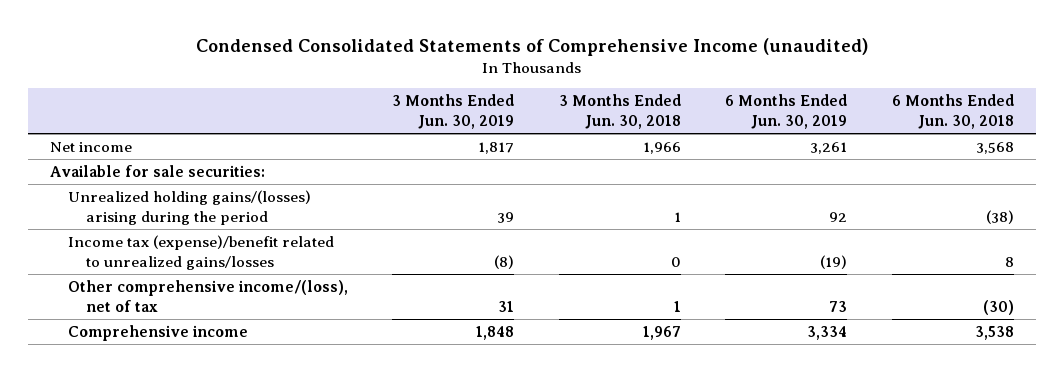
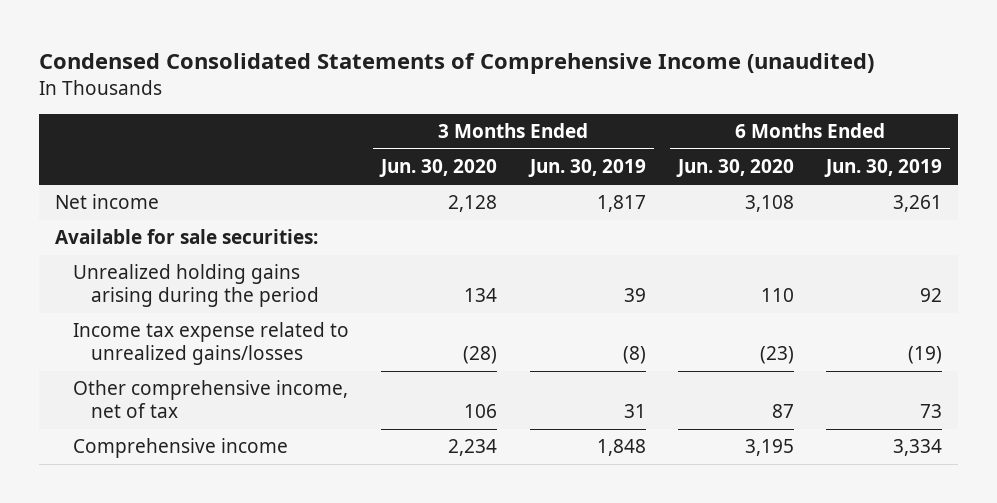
- | 3 Months Ended Jun. 30, 2019 | 3 Months Ended Jun. 30, 2018 | 6 Months Ended Jun. 30, 2019 | 6 Months Ended Jun. 30, 2018
+ | 3 Months Ended Jun. 30, 2020 | 3 Months Ended Jun. 30, 2019 | 6 Months Ended Jun. 30, 2020 | 6 Months Ended Jun. 30, 2019
- Unrealized holding gains/(losses) arising during the period | 39 | 1 | 92 | (38)
- Income tax (expense)/benefit related to unrealized gains/losses | (8) | 0 | (19) | 8
- Other comprehensive income/(loss), net of tax | 31 | 1 | 73 | (30)
+ Unrealized holding gains arising during the period | 134 | 39 | 110 | 92
+ Income tax expense related to unrealized gains/losses | (28) | (8) | (23) | (19)
+ Other comprehensive income, net of tax | 106 | 31 | 87 | 73

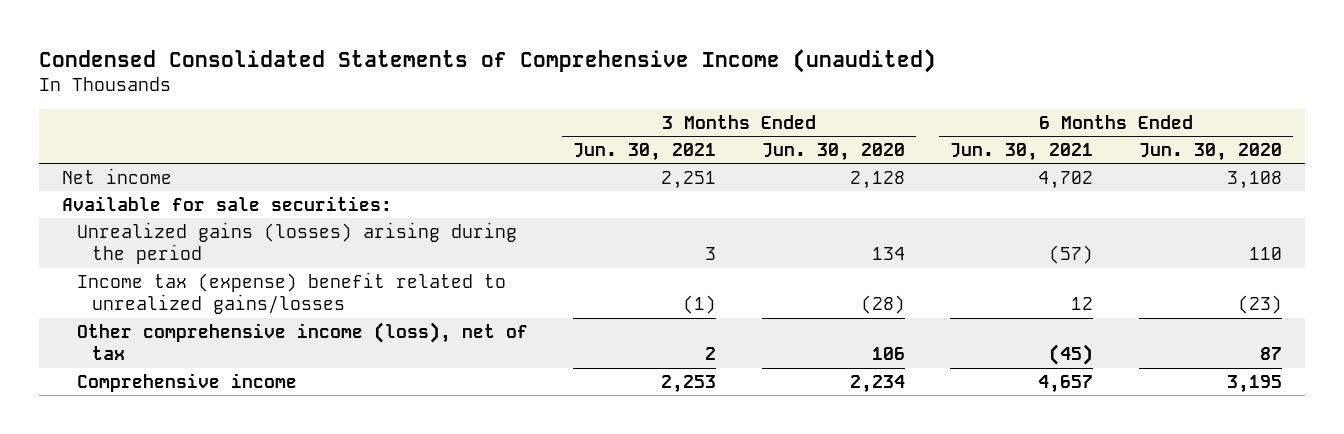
- | 3 Months Ended Jun. 30, 2020 | 3 Months Ended Jun. 30, 2019 | 6 Months Ended Jun. 30, 2020 | 6 Months Ended Jun. 30, 2019
+ | 3 Months Ended Jun. 30, 2021 | 3 Months Ended Jun. 30, 2020 | 6 Months Ended Jun. 30, 2021 | 6 Months Ended Jun. 30, 2020
- Unrealized holding gains arising during the period | 134 | 39 | 110 | 92
- Income tax expense related to unrealized gains/losses | (28) | (8) | (23) | (19)
- Other comprehensive income, net of tax | 106 | 31 | 87 | 73
+ Unrealized gains (losses) arising during the period | 3 | 134 | (57) | 110
+ Income tax (expense) benefit related to unrealized gains/losses | (1) | (28) | 12 | (23)
+ Other comprehensive income (loss), net of tax | 2 | 106 | (45) | 87

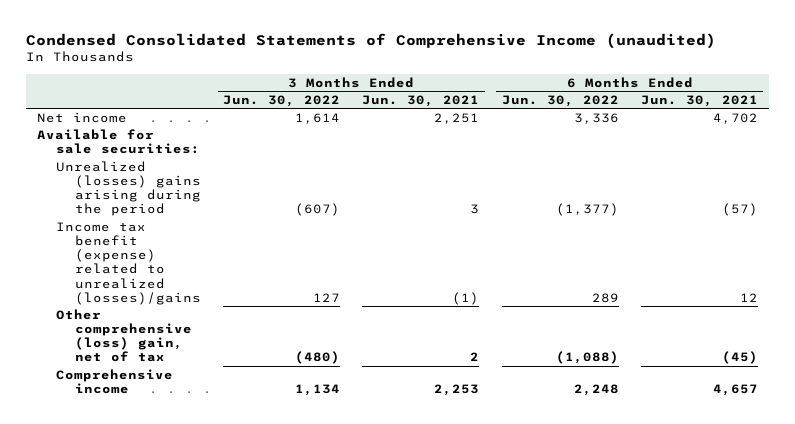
- | 3 Months Ended Jun. 30, 2021 | 3 Months Ended Jun. 30, 2020 | 6 Months Ended Jun. 30, 2021 | 6 Months Ended Jun. 30, 2020
+ | 3 Months Ended Jun. 30, 2022 | 3 Months Ended Jun. 30, 2021 | 6 Months Ended Jun. 30, 2022 | 6 Months Ended Jun. 30, 2021
- Unrealized gains (losses) arising during the period | 3 | 134 | (57) | 110
- Income tax (expense) benefit related to unrealized gains/losses | (1) | (28) | 12 | (23)
- Other comprehensive income (loss), net of tax | 2 | 106 | (45) | 87
+ Unrealized (losses) gains arising during the period | (607) | 3 | (1,377) | (57)
+ Income tax benefit (expense) related to unrealized (losses)/gains | 127 | (1) | 289 | 12
+ Other comprehensive (loss) gain, net of tax | (480) | 2 | (1,088) | (45)

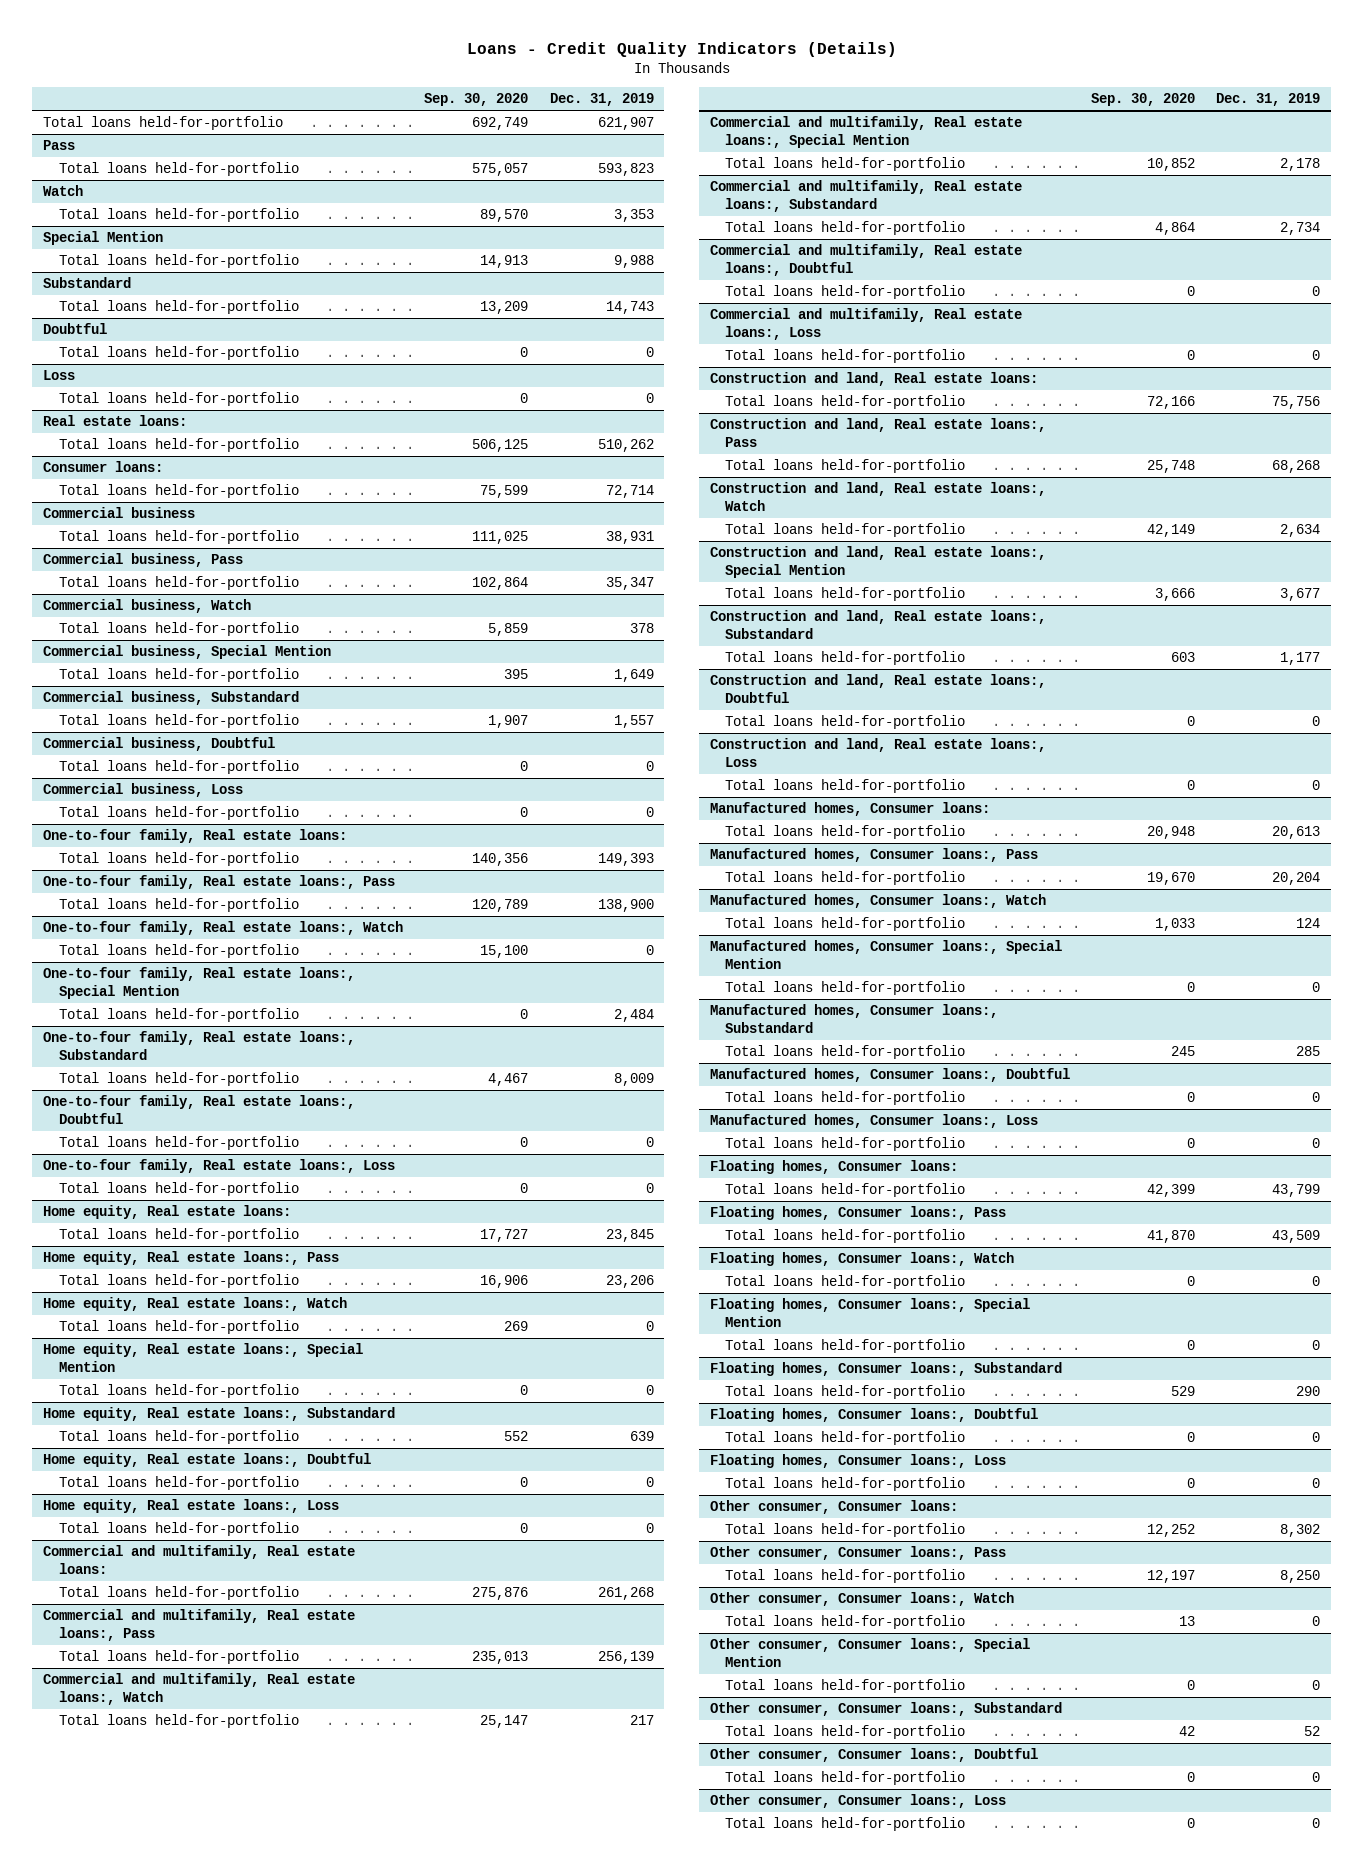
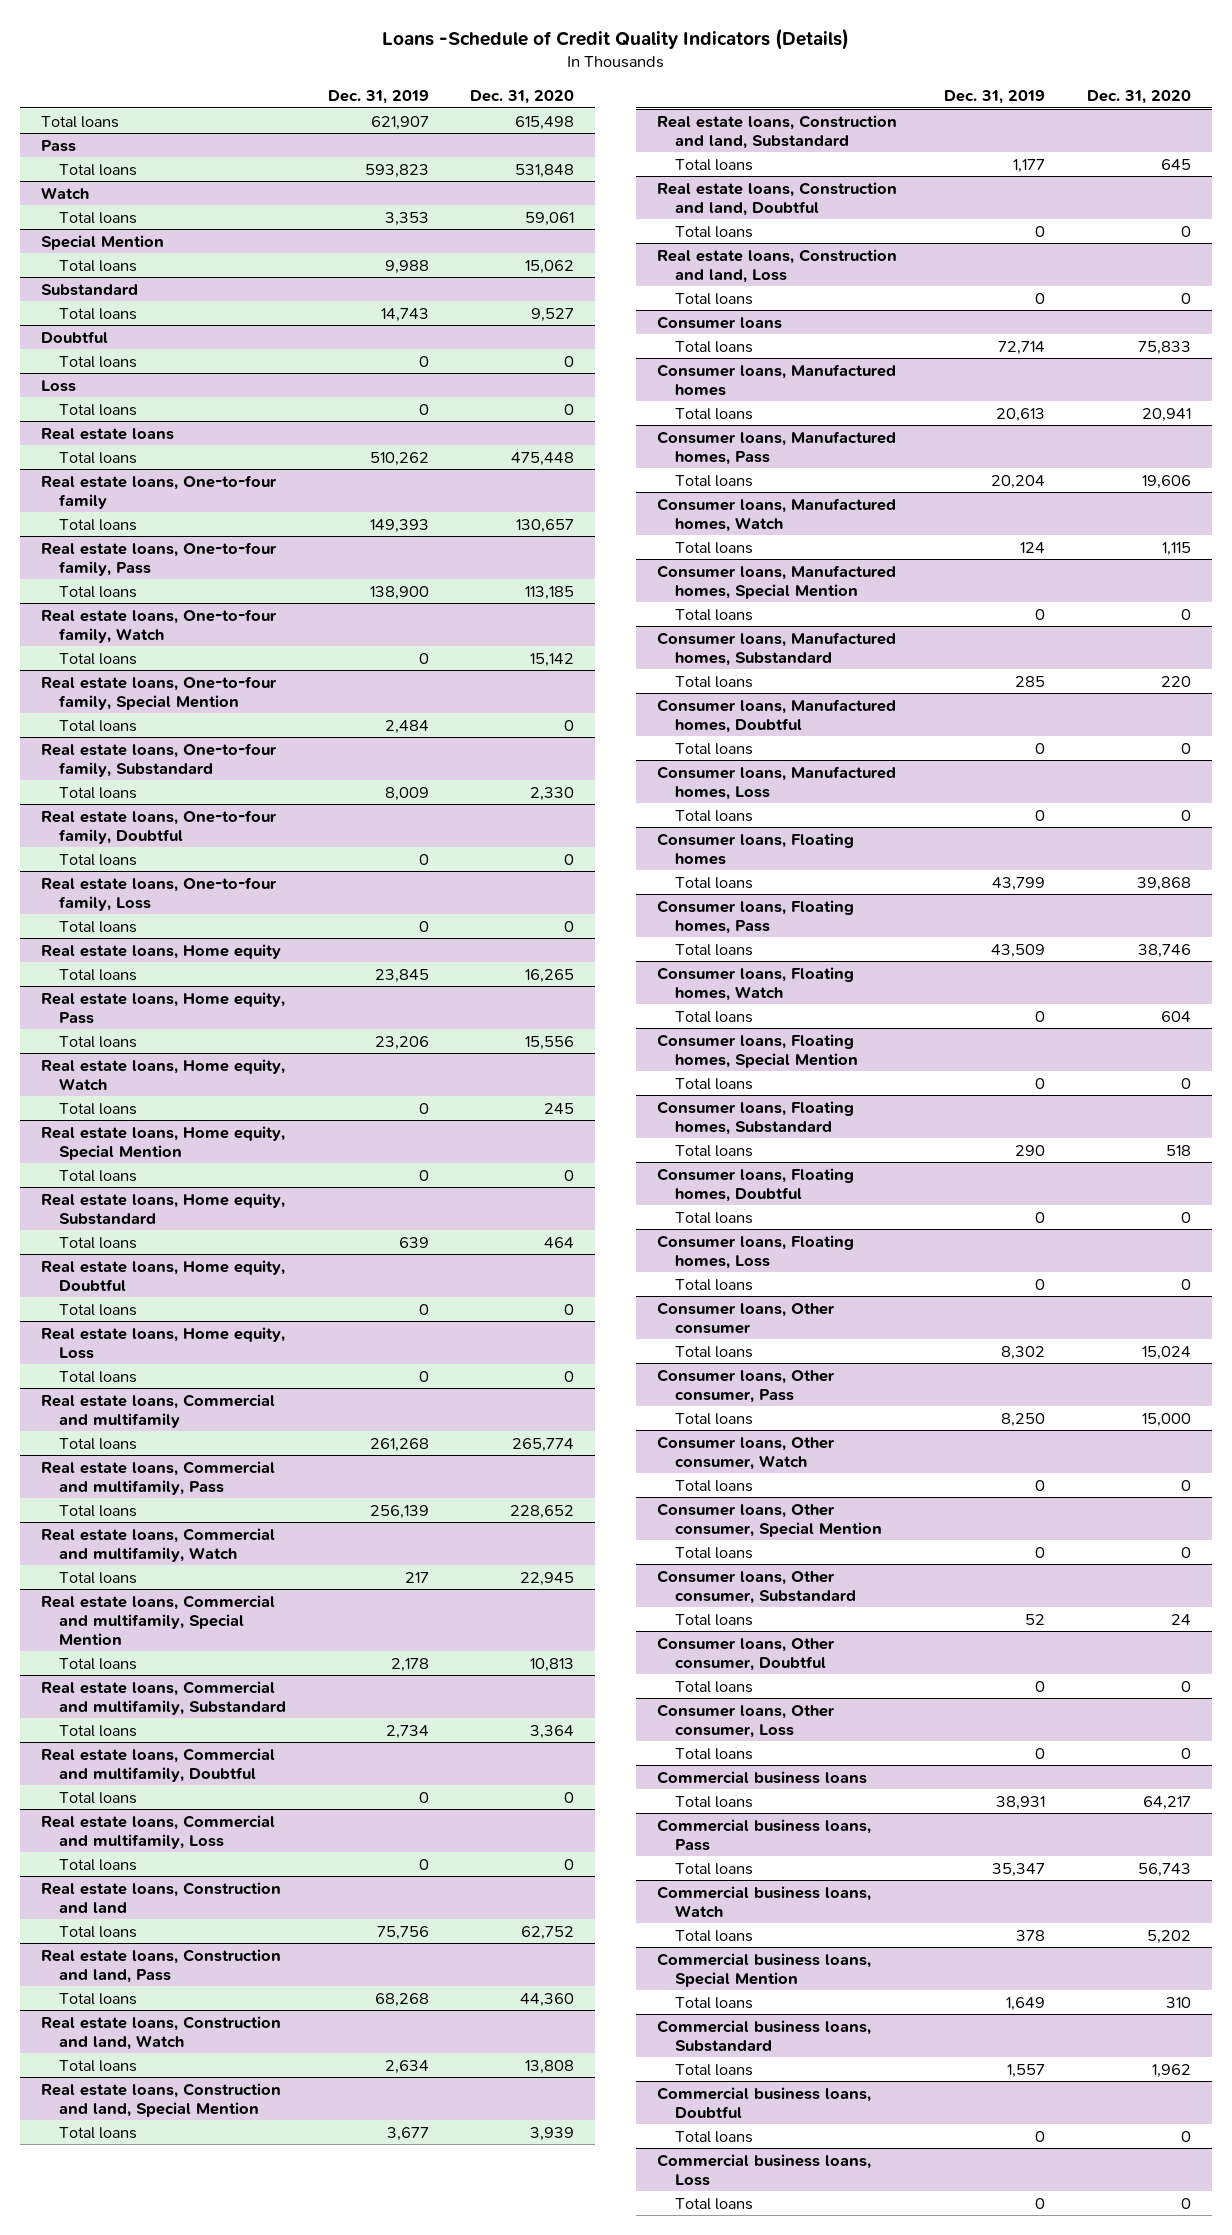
- Loans - Credit Quality Indicators (Details)
+ Loans -Schedule of Credit Quality Indicators (Details)
- | Sep. 30, 2020 | Dec. 31, 2019
+ | Dec. 31, 2019 | Dec. 31, 2020
- Total loans held-for-portfolio | 692,749 | 621,907
+ Total loans | 621,907 | 615,498
@ Pass
- Total loans held-for-portfolio | 575,057 | 593,823
+ Total loans | 593,823 | 531,848
@ Watch
- Total loans held-for-portfolio | 89,570 | 3,353
+ Total loans | 3,353 | 59,061
@ Special Mention
- Total loans held-for-portfolio | 14,913 | 9,988
+ Total loans | 9,988 | 15,062
@ Substandard
- Total loans held-for-portfolio | 13,209 | 14,743
+ Total loans | 14,743 | 9,527
@ Doubtful
- Total loans held-for-portfolio | 0 | 0
+ Total loans | 0 | 0
@ Loss
- Total loans held-for-portfolio | 0 | 0
- Real estate loans:
- Total loans held-for-portfolio | 506,125 | 510,262
- Consumer loans:
- Total loans held-for-portfolio | 75,599 | 72,714
- Commercial business
- Total loans held-for-portfolio | 111,025 | 38,931
- Commercial business, Pass
- Total loans held-for-portfolio | 102,864 | 35,347
- Commercial business, Watch
- Total loans held-for-portfolio | 5,859 | 378
- Commercial business, Special Mention
- Total loans held-for-portfolio | 395 | 1,649
- Commercial business, Substandard
- Total loans held-for-portfolio | 1,907 | 1,557
- Commercial business, Doubtful
- Total loans held-for-portfolio | 0 | 0
- Commercial business, Loss
- Total loans held-for-portfolio | 0 | 0
- One-to-four family, Real estate loans:
- Total loans held-for-portfolio | 140,356 | 149,393
- One-to-four family, Real estate loans:, Pass
- Total loans held-for-portfolio | 120,789 | 138,900
- One-to-four family, Real estate loans:, Watch
- Total loans held-for-portfolio | 15,100 | 0
- One-to-four family, Real estate loans:, Special Mention
- Total loans held-for-portfolio | 0 | 2,484
- One-to-four family, Real estate loans:, Substandard
- Total loans held-for-portfolio | 4,467 | 8,009
- One-to-four family, Real estate loans:, Doubtful
- Total loans held-for-portfolio | 0 | 0
- One-to-four family, Real estate loans:, Loss
- Total loans held-for-portfolio | 0 | 0
- Home equity, Real estate loans:
- Total loans held-for-portfolio | 17,727 | 23,845
- Home equity, Real estate loans:, Pass
- Total loans held-for-portfolio | 16,906 | 23,206
- Home equity, Real estate loans:, Watch
- Total loans held-for-portfolio | 269 | 0
- Home equity, Real estate loans:, Special Mention
- Total loans held-for-portfolio | 0 | 0
- Home equity, Real estate loans:, Substandard
- Total loans held-for-portfolio | 552 | 639
- Home equity, Real estate loans:, Doubtful
- Total loans held-for-portfolio | 0 | 0
- Home equity, Real estate loans:, Loss
- Total loans held-for-portfolio | 0 | 0
- Commercial and multifamily, Real estate loans:
- Total loans held-for-portfolio | 275,876 | 261,268
- Commercial and multifamily, Real estate loans:, Pass
- Total loans held-for-portfolio | 235,013 | 256,139
- Commercial and multifamily, Real estate loans:, Watch
- Total loans held-for-portfolio | 25,147 | 217
- Commercial and multifamily, Real estate loans:, Special Mention
- Total loans held-for-portfolio | 10,852 | 2,178
- Commercial and multifamily, Real estate loans:, Substandard
- Total loans held-for-portfolio | 4,864 | 2,734
- Commercial and multifamily, Real estate loans:, Doubtful
- Total loans held-for-portfolio | 0 | 0
- Commercial and multifamily, Real estate loans:, Loss
- Total loans held-for-portfolio | 0 | 0
- Construction and land, Real estate loans:
- Total loans held-for-portfolio | 72,166 | 75,756
- Construction and land, Real estate loans:, Pass
- Total loans held-for-portfolio | 25,748 | 68,268
- Construction and land, Real estate loans:, Watch
- Total loans held-for-portfolio | 42,149 | 2,634
- Construction and land, Real estate loans:, Special Mention
- Total loans held-for-portfolio | 3,666 | 3,677
- Construction and land, Real estate loans:, Substandard
- Total loans held-for-portfolio | 603 | 1,177
- Construction and land, Real estate loans:, Doubtful
- Total loans held-for-portfolio | 0 | 0
- Construction and land, Real estate loans:, Loss
- Total loans held-for-portfolio | 0 | 0
- Manufactured homes, Consumer loans:
- Total loans held-for-portfolio | 20,948 | 20,613
- Manufactured homes, Consumer loans:, Pass
- Total loans held-for-portfolio | 19,670 | 20,204
- Manufactured homes, Consumer loans:, Watch
- Total loans held-for-portfolio | 1,033 | 124
- Manufactured homes, Consumer loans:, Special Mention
- Total loans held-for-portfolio | 0 | 0
- Manufactured homes, Consumer loans:, Substandard
- Total loans held-for-portfolio | 245 | 285
- Manufactured homes, Consumer loans:, Doubtful
- Total loans held-for-portfolio | 0 | 0
- Manufactured homes, Consumer loans:, Loss
- Total loans held-for-portfolio | 0 | 0
- Floating homes, Consumer loans:
- Total loans held-for-portfolio | 42,399 | 43,799
- Floating homes, Consumer loans:, Pass
- Total loans held-for-portfolio | 41,870 | 43,509
- Floating homes, Consumer loans:, Watch
- Total loans held-for-portfolio | 0 | 0
- Floating homes, Consumer loans:, Special Mention
- Total loans held-for-portfolio | 0 | 0
- Floating homes, Consumer loans:, Substandard
- Total loans held-for-portfolio | 529 | 290
- Floating homes, Consumer loans:, Doubtful
- Total loans held-for-portfolio | 0 | 0
- Floating homes, Consumer loans:, Loss
- Total loans held-for-portfolio | 0 | 0
- Other consumer, Consumer loans:
- Total loans held-for-portfolio | 12,252 | 8,302
- Other consumer, Consumer loans:, Pass
- Total loans held-for-portfolio | 12,197 | 8,250
- Other consumer, Consumer loans:, Watch
- Total loans held-for-portfolio | 13 | 0
- Other consumer, Consumer loans:, Special Mention
- Total loans held-for-portfolio | 0 | 0
- Other consumer, Consumer loans:, Substandard
- Total loans held-for-portfolio | 42 | 52
- Other consumer, Consumer loans:, Doubtful
- Total loans held-for-portfolio | 0 | 0
- Other consumer, Consumer loans:, Loss
- Total loans held-for-portfolio | 0 | 0
@ Loss
+ Total loans | 0 | 0
+ Real estate loans
+ Total loans | 510,262 | 475,448
+ Real estate loans, One-to-four family
+ Total loans | 149,393 | 130,657
+ Real estate loans, One-to-four family, Pass
+ Total loans | 138,900 | 113,185
+ Real estate loans, One-to-four family, Watch
+ Total loans | 0 | 15,142
+ Real estate loans, One-to-four family, Special Mention
+ Total loans | 2,484 | 0
+ Real estate loans, One-to-four family, Substandard
+ Total loans | 8,009 | 2,330
+ Real estate loans, One-to-four family, Doubtful
+ Total loans | 0 | 0
+ Real estate loans, One-to-four family, Loss
+ Total loans | 0 | 0
+ Real estate loans, Home equity
+ Total loans | 23,845 | 16,265
+ Real estate loans, Home equity, Pass
+ Total loans | 23,206 | 15,556
+ Real estate loans, Home equity, Watch
+ Total loans | 0 | 245
+ Real estate loans, Home equity, Special Mention
+ Total loans | 0 | 0
+ Real estate loans, Home equity, Substandard
+ Total loans | 639 | 464
+ Real estate loans, Home equity, Doubtful
+ Total loans | 0 | 0
+ Real estate loans, Home equity, Loss
+ Total loans | 0 | 0
+ Real estate loans, Commercial and multifamily
+ Total loans | 261,268 | 265,774
+ Real estate loans, Commercial and multifamily, Pass
+ Total loans | 256,139 | 228,652
+ Real estate loans, Commercial and multifamily, Watch
+ Total loans | 217 | 22,945
+ Real estate loans, Commercial and multifamily, Special Mention
+ Total loans | 2,178 | 10,813
+ Real estate loans, Commercial and multifamily, Substandard
+ Total loans | 2,734 | 3,364
+ Real estate loans, Commercial and multifamily, Doubtful
+ Total loans | 0 | 0
+ Real estate loans, Commercial and multifamily, Loss
+ Total loans | 0 | 0
+ Real estate loans, Construction and land
+ Total loans | 75,756 | 62,752
+ Real estate loans, Construction and land, Pass
+ Total loans | 68,268 | 44,360
+ Real estate loans, Construction and land, Watch
+ Total loans | 2,634 | 13,808
+ Real estate loans, Construction and land, Special Mention
+ Total loans | 3,677 | 3,939
+ Real estate loans, Construction and land, Substandard
+ Total loans | 1,177 | 645
+ Real estate loans, Construction and land, Doubtful
+ Total loans | 0 | 0
+ Real estate loans, Construction and land, Loss
+ Total loans | 0 | 0
+ Consumer loans
+ Total loans | 72,714 | 75,833
+ Consumer loans, Manufactured homes
+ Total loans | 20,613 | 20,941
+ Consumer loans, Manufactured homes, Pass
+ Total loans | 20,204 | 19,606
+ Consumer loans, Manufactured homes, Watch
+ Total loans | 124 | 1,115
+ Consumer loans, Manufactured homes, Special Mention
+ Total loans | 0 | 0
+ Consumer loans, Manufactured homes, Substandard
+ Total loans | 285 | 220
+ Consumer loans, Manufactured homes, Doubtful
+ Total loans | 0 | 0
+ Consumer loans, Manufactured homes, Loss
+ Total loans | 0 | 0
+ Consumer loans, Floating homes
+ Total loans | 43,799 | 39,868
+ Consumer loans, Floating homes, Pass
+ Total loans | 43,509 | 38,746
+ Consumer loans, Floating homes, Watch
+ Total loans | 0 | 604
+ Consumer loans, Floating homes, Special Mention
+ Total loans | 0 | 0
+ Consumer loans, Floating homes, Substandard
+ Total loans | 290 | 518
+ Consumer loans, Floating homes, Doubtful
+ Total loans | 0 | 0
+ Consumer loans, Floating homes, Loss
+ Total loans | 0 | 0
+ Consumer loans, Other consumer
+ Total loans | 8,302 | 15,024
+ Consumer loans, Other consumer, Pass
+ Total loans | 8,250 | 15,000
+ Consumer loans, Other consumer, Watch
+ Total loans | 0 | 0
+ Consumer loans, Other consumer, Special Mention
+ Total loans | 0 | 0
+ Consumer loans, Other consumer, Substandard
+ Total loans | 52 | 24
+ Consumer loans, Other consumer, Doubtful
+ Total loans | 0 | 0
+ Consumer loans, Other consumer, Loss
+ Total loans | 0 | 0
+ Commercial business loans
+ Total loans | 38,931 | 64,217
+ Commercial business loans, Pass
+ Total loans | 35,347 | 56,743
+ Commercial business loans, Watch
+ Total loans | 378 | 5,202
+ Commercial business loans, Special Mention
+ Total loans | 1,649 | 310
+ Commercial business loans, Substandard
+ Total loans | 1,557 | 1,962
+ Commercial business loans, Doubtful
+ Total loans | 0 | 0
+ Commercial business loans, Loss
+ Total loans | 0 | 0

